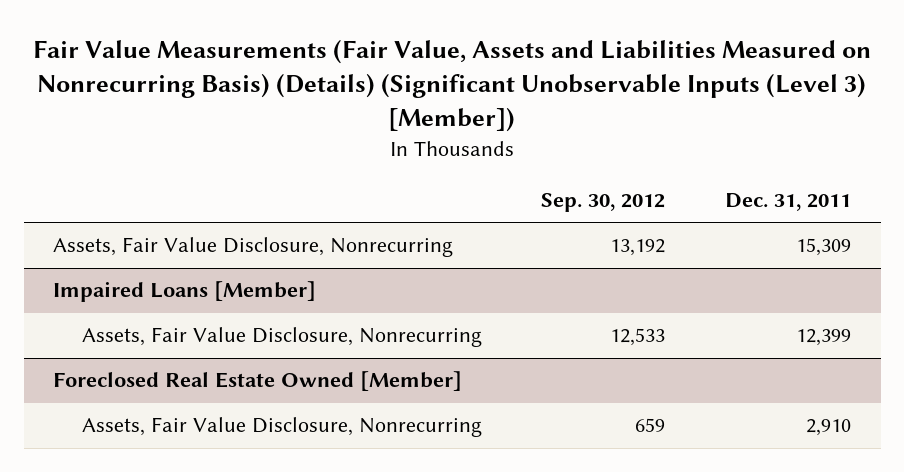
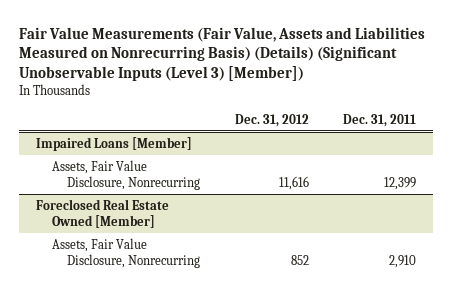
- | Sep. 30, 2012 | Dec. 31, 2011
+ | Dec. 31, 2012 | Dec. 31, 2011
- Assets, Fair Value Disclosure, Nonrecurring | 13,192 | 15,309

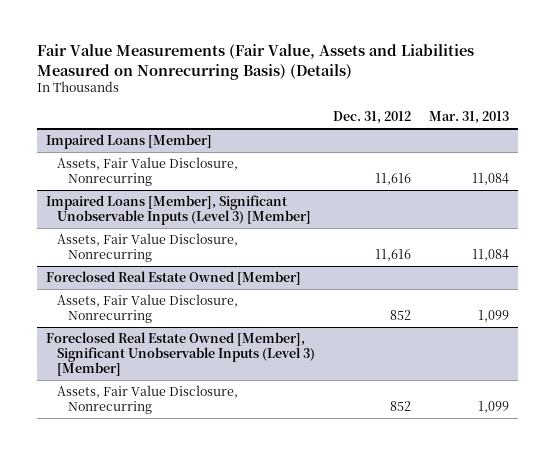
- Fair Value Measurements (Fair Value, Assets and Liabilities Measured on Nonrecurring Basis) (Details) (Significant Unobservable Inputs (Level 3) [Member])
+ Fair Value Measurements (Fair Value, Assets and Liabilities Measured on Nonrecurring Basis) (Details)
- | Dec. 31, 2012 | Dec. 31, 2011
+ | Dec. 31, 2012 | Mar. 31, 2013
+ Impaired Loans [Member], Significant Unobservable Inputs (Level 3) [Member]
+ Assets, Fair Value Disclosure, Nonrecurring | 11,616 | 11,084
+ Foreclosed Real Estate Owned [Member], Significant Unobservable Inputs (Level 3) [Member]
+ Assets, Fair Value Disclosure, Nonrecurring | 852 | 1,099

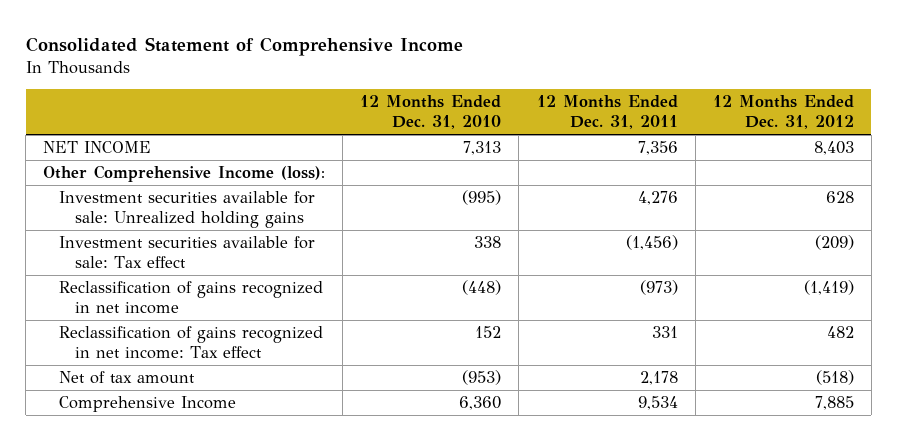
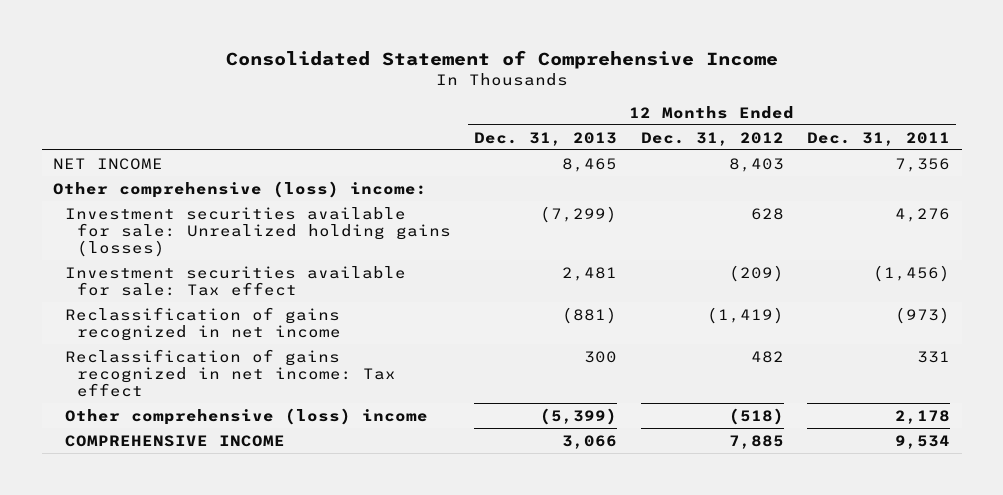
- | 12 Months Ended Dec. 31, 2010 | 12 Months Ended Dec. 31, 2011 | 12 Months Ended Dec. 31, 2012
+ | 12 Months Ended Dec. 31, 2013 | 12 Months Ended Dec. 31, 2012 | 12 Months Ended Dec. 31, 2011
- Other Comprehensive Income (loss):
- Investment securities available for sale: Unrealized holding gains | (995) | 4,276 | 628
+ Other comprehensive (loss) income:
+ Investment securities available for sale: Unrealized holding gains (losses) | (7,299) | 628 | 4,276
- Net of tax amount | (953) | 2,178 | (518)
- Comprehensive Income | 6,360 | 9,534 | 7,885
+ Other comprehensive (loss) income | (5,399) | (518) | 2,178
+ COMPREHENSIVE INCOME | 3,066 | 7,885 | 9,534

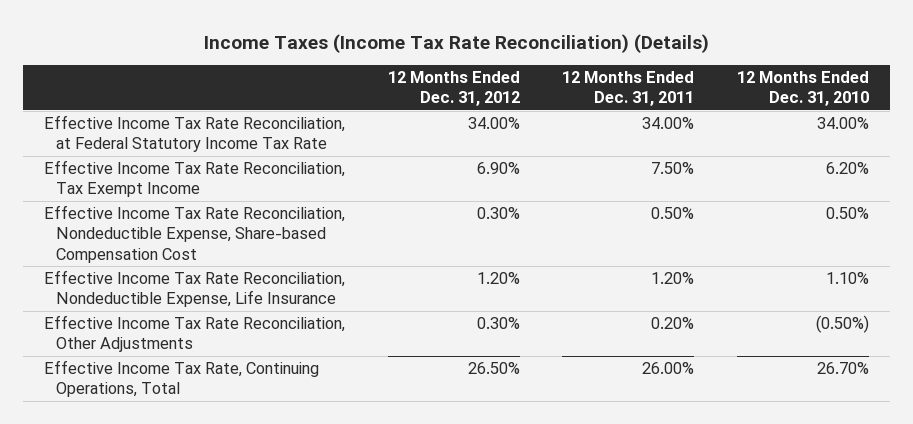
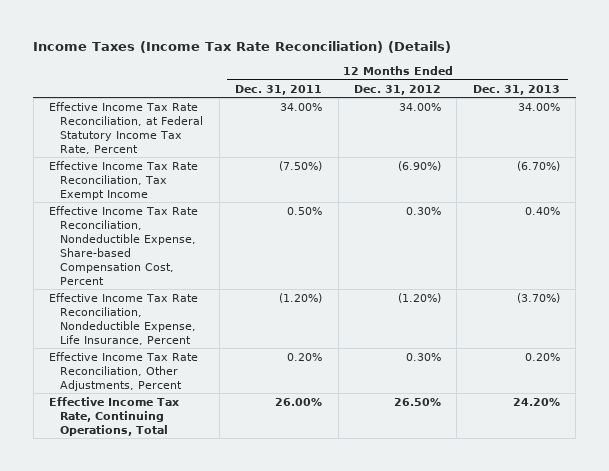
- | 12 Months Ended Dec. 31, 2012 | 12 Months Ended Dec. 31, 2011 | 12 Months Ended Dec. 31, 2010
+ | 12 Months Ended Dec. 31, 2011 | 12 Months Ended Dec. 31, 2012 | 12 Months Ended Dec. 31, 2013
- Effective Income Tax Rate Reconciliation, at Federal Statutory Income Tax Rate | 34.00% | 34.00% | 34.00%
- Effective Income Tax Rate Reconciliation, Tax Exempt Income | 6.90% | 7.50% | 6.20%
- Effective Income Tax Rate Reconciliation, Nondeductible Expense, Share-based Compensation Cost | 0.30% | 0.50% | 0.50%
- Effective Income Tax Rate Reconciliation, Nondeductible Expense, Life Insurance | 1.20% | 1.20% | 1.10%
- Effective Income Tax Rate Reconciliation, Other Adjustments | 0.30% | 0.20% | (0.50%)
+ Effective Income Tax Rate Reconciliation, at Federal Statutory Income Tax Rate, Percent | 34.00% | 34.00% | 34.00%
+ Effective Income Tax Rate Reconciliation, Tax Exempt Income | (7.50%) | (6.90%) | (6.70%)
+ Effective Income Tax Rate Reconciliation, Nondeductible Expense, Share-based Compensation Cost, Percent | 0.50% | 0.30% | 0.40%
+ Effective Income Tax Rate Reconciliation, Nondeductible Expense, Life Insurance, Percent | (1.20%) | (1.20%) | (3.70%)
+ Effective Income Tax Rate Reconciliation, Other Adjustments, Percent | 0.20% | 0.30% | 0.20%

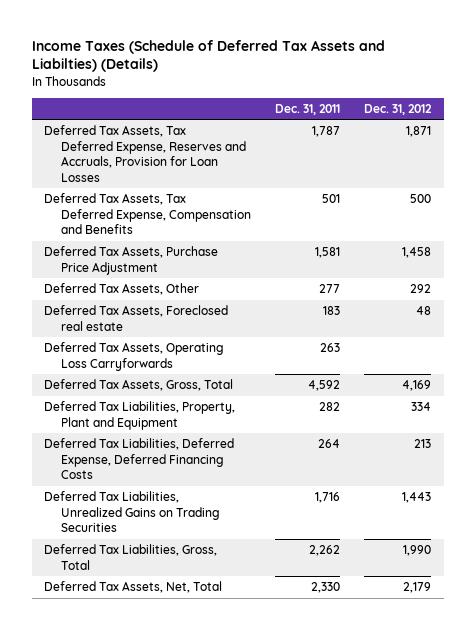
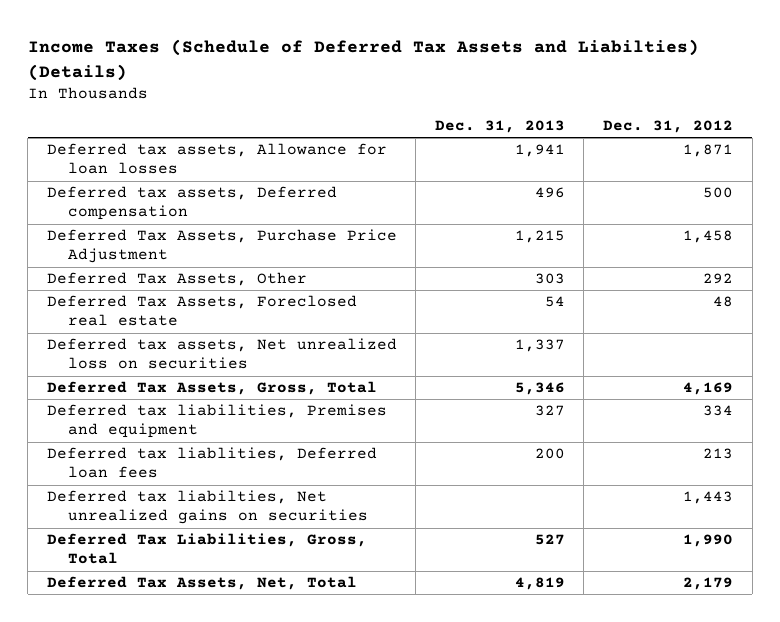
- | Dec. 31, 2011 | Dec. 31, 2012
+ | Dec. 31, 2013 | Dec. 31, 2012
- Deferred Tax Assets, Tax Deferred Expense, Reserves and Accruals, Provision for Loan Losses | 1,787 | 1,871
- Deferred Tax Assets, Tax Deferred Expense, Compensation and Benefits | 501 | 500
+ Deferred tax assets, Allowance for loan losses | 1,941 | 1,871
+ Deferred tax assets, Deferred compensation | 496 | 500
- Deferred Tax Assets, Operating Loss Carryforwards | 263 |
+ Deferred tax assets, Net unrealized loss on securities | 1,337 |
- Deferred Tax Liabilities, Property, Plant and Equipment | 282 | 334
- Deferred Tax Liabilities, Deferred Expense, Deferred Financing Costs | 264 | 213
- Deferred Tax Liabilities, Unrealized Gains on Trading Securities | 1,716 | 1,443
+ Deferred tax liabilities, Premises and equipment | 327 | 334
+ Deferred tax liablities, Deferred loan fees | 200 | 213
+ Deferred tax liabilties, Net unrealized gains on securities | | 1,443

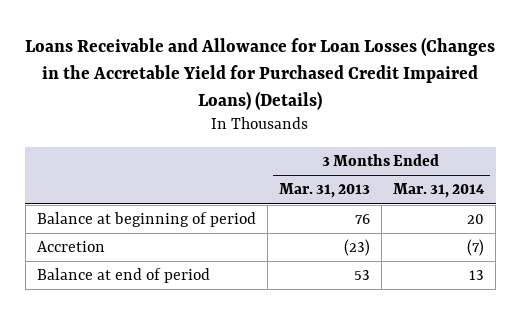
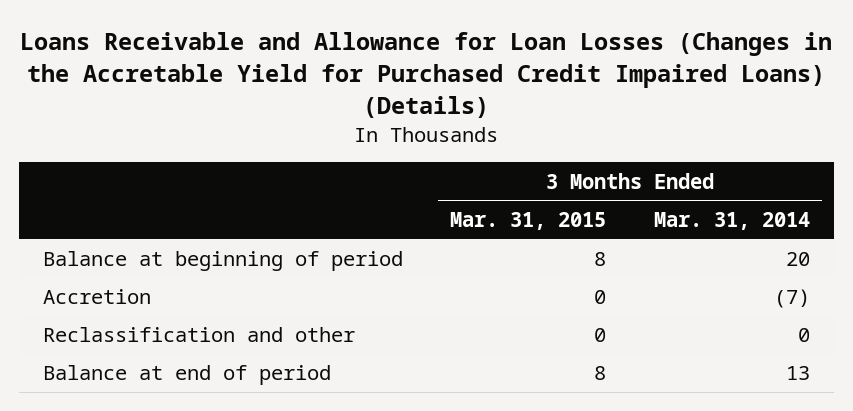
- | 3 Months Ended Mar. 31, 2013 | 3 Months Ended Mar. 31, 2014
+ | 3 Months Ended Mar. 31, 2015 | 3 Months Ended Mar. 31, 2014
+ Reclassification and other | 0 | 0

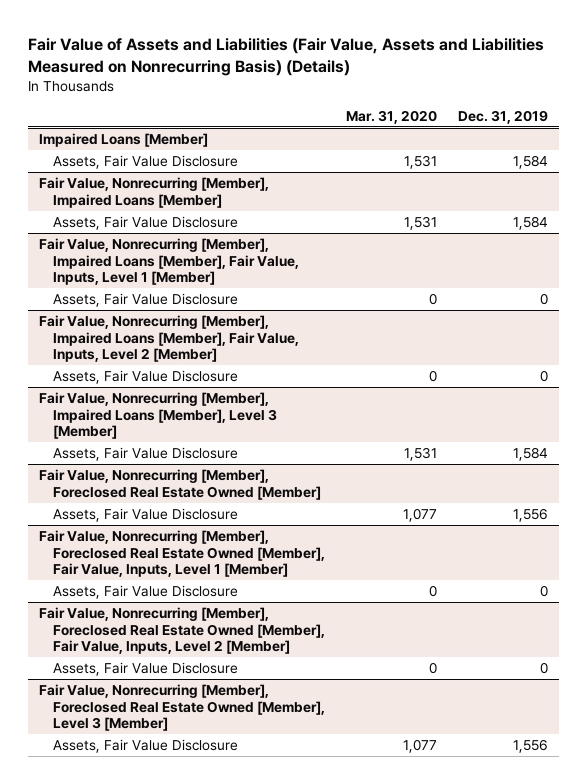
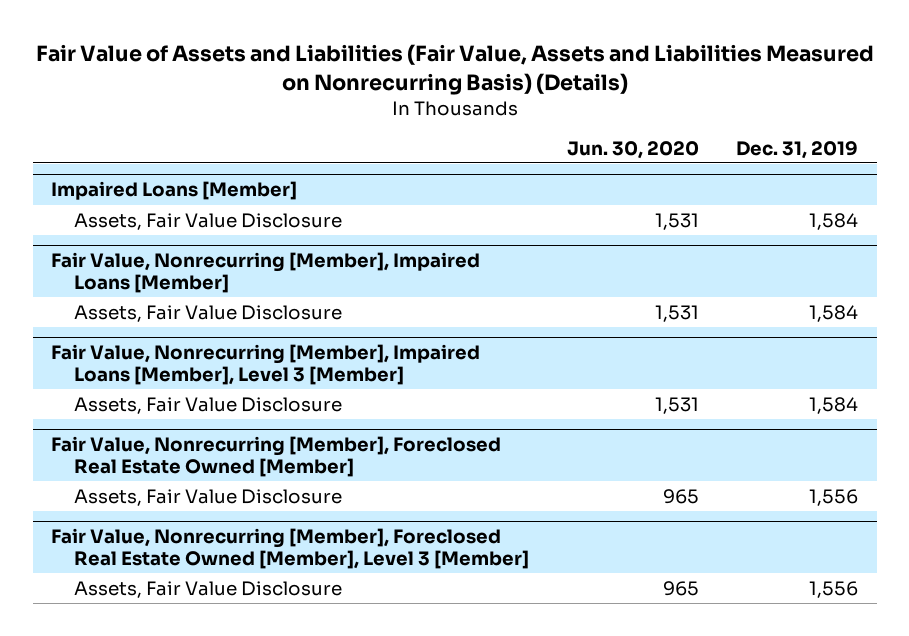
- | Mar. 31, 2020 | Dec. 31, 2019
+ | Jun. 30, 2020 | Dec. 31, 2019
- Fair Value, Nonrecurring [Member], Impaired Loans [Member], Fair Value, Inputs, Level 1 [Member]
- Assets, Fair Value Disclosure | 0 | 0
- Fair Value, Nonrecurring [Member], Impaired Loans [Member], Fair Value, Inputs, Level 2 [Member]
- Assets, Fair Value Disclosure | 0 | 0
- Fair Value, Nonrecurring [Member], Foreclosed Real Estate Owned [Member], Fair Value, Inputs, Level 1 [Member]
- Assets, Fair Value Disclosure | 0 | 0
- Fair Value, Nonrecurring [Member], Foreclosed Real Estate Owned [Member], Fair Value, Inputs, Level 2 [Member]
- Assets, Fair Value Disclosure | 0 | 0

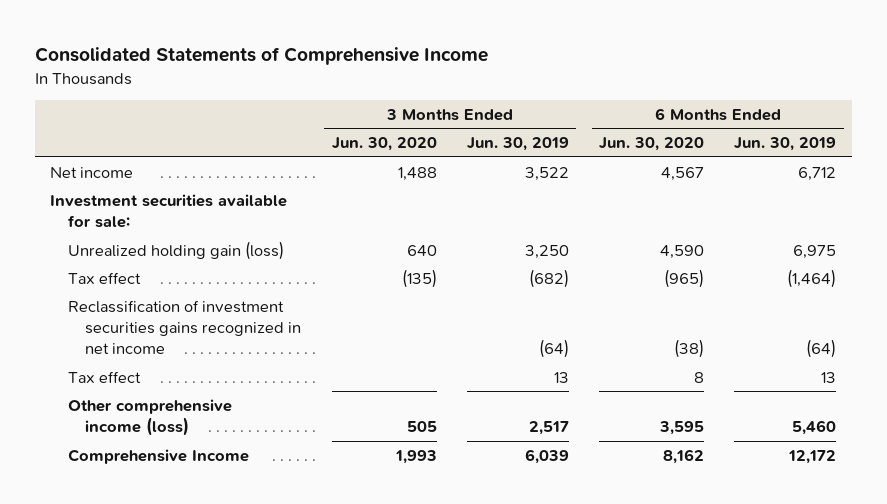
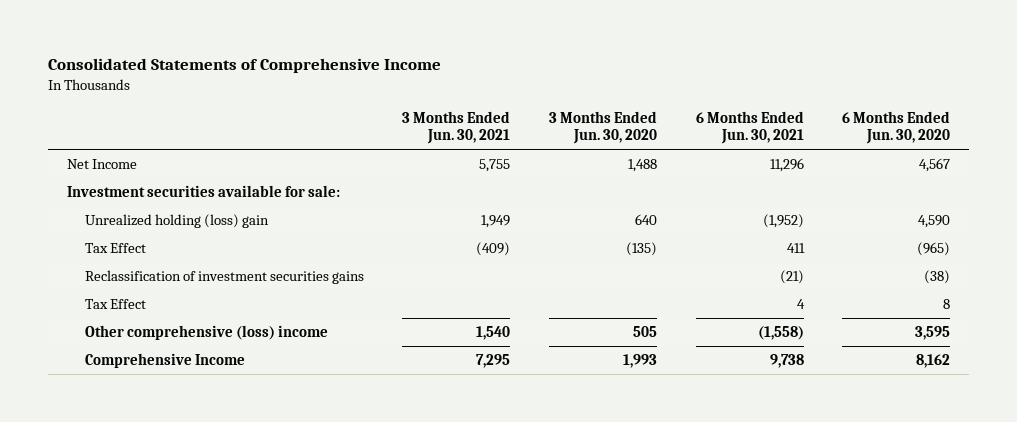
- | 3 Months Ended Jun. 30, 2020 | 3 Months Ended Jun. 30, 2019 | 6 Months Ended Jun. 30, 2020 | 6 Months Ended Jun. 30, 2019
+ | 3 Months Ended Jun. 30, 2021 | 3 Months Ended Jun. 30, 2020 | 6 Months Ended Jun. 30, 2021 | 6 Months Ended Jun. 30, 2020
- Net income | 1,488 | 3,522 | 4,567 | 6,712
+ Net Income | 5,755 | 1,488 | 11,296 | 4,567
- Unrealized holding gain (loss) | 640 | 3,250 | 4,590 | 6,975
- Tax effect | (135) | (682) | (965) | (1,464)
- Reclassification of investment securities gains recognized in net income | | (64) | (38) | (64)
- Tax effect | | 13 | 8 | 13
- Other comprehensive income (loss) | 505 | 2,517 | 3,595 | 5,460
+ Unrealized holding (loss) gain | 1,949 | 640 | (1,952) | 4,590
+ Tax Effect | (409) | (135) | 411 | (965)
+ Reclassification of investment securities gains | | | (21) | (38)
+ Tax Effect | | | 4 | 8
+ Other comprehensive (loss) income | 1,540 | 505 | (1,558) | 3,595

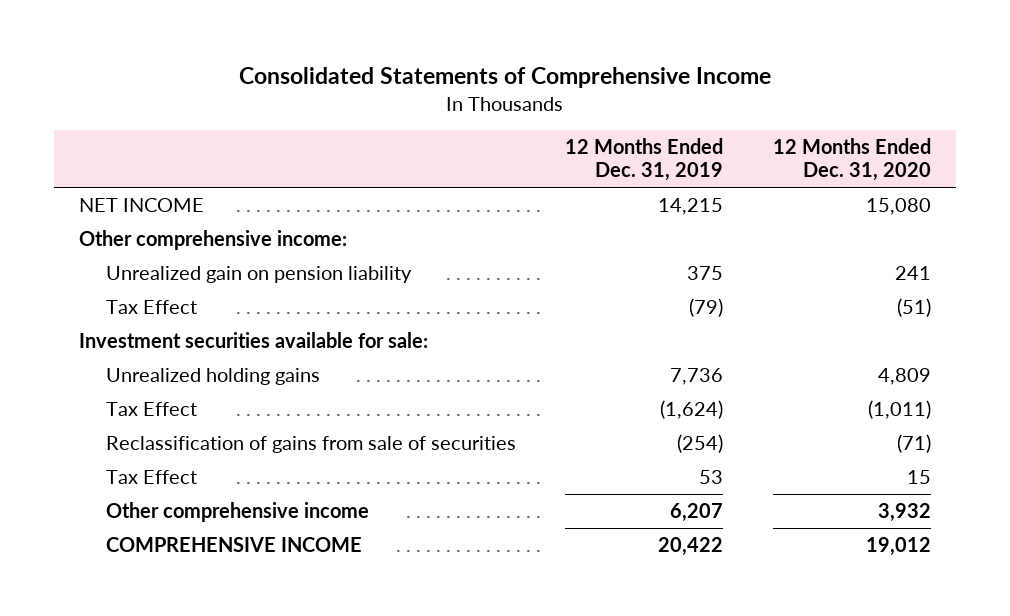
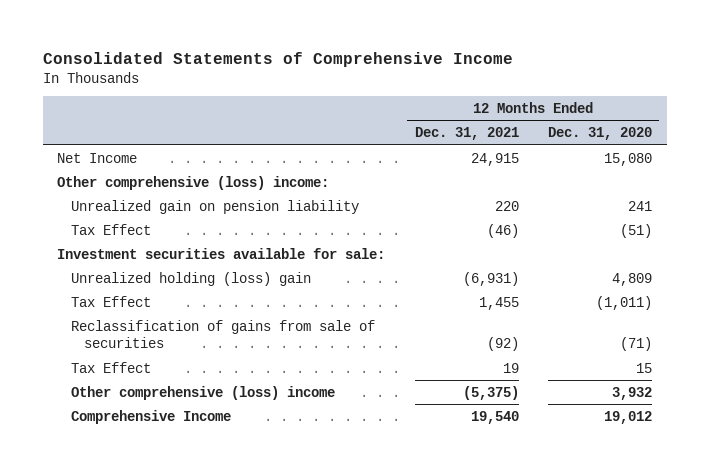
- | 12 Months Ended Dec. 31, 2019 | 12 Months Ended Dec. 31, 2020
+ | 12 Months Ended Dec. 31, 2021 | 12 Months Ended Dec. 31, 2020
- NET INCOME | 14,215 | 15,080
- Other comprehensive income:
+ Net Income | 24,915 | 15,080
+ Other comprehensive (loss) income:
- Unrealized holding gains | 7,736 | 4,809
+ Unrealized holding (loss) gain | (6,931) | 4,809
- Other comprehensive income | 6,207 | 3,932
- COMPREHENSIVE INCOME | 20,422 | 19,012
+ Other comprehensive (loss) income | (5,375) | 3,932
+ Comprehensive Income | 19,540 | 19,012

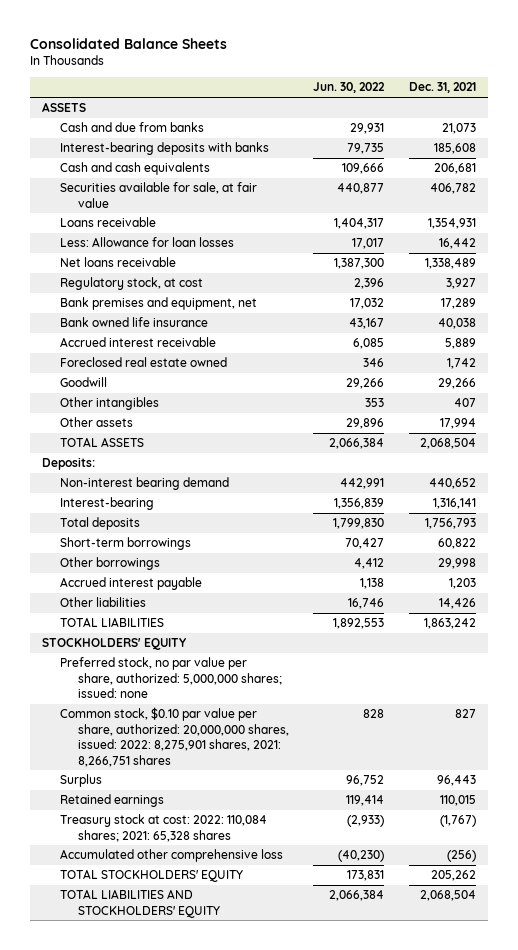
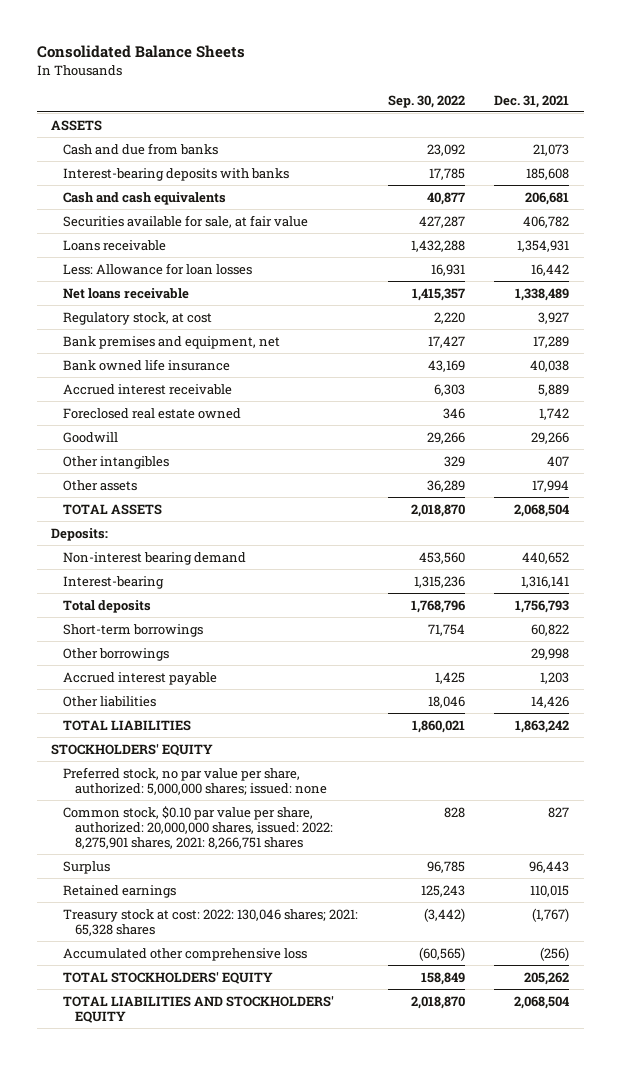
- | Jun. 30, 2022 | Dec. 31, 2021
+ | Sep. 30, 2022 | Dec. 31, 2021
- Treasury stock at cost: 2022: 110,084 shares; 2021: 65,328 shares | (2,933) | (1,767)
+ Treasury stock at cost: 2022: 130,046 shares; 2021: 65,328 shares | (3,442) | (1,767)

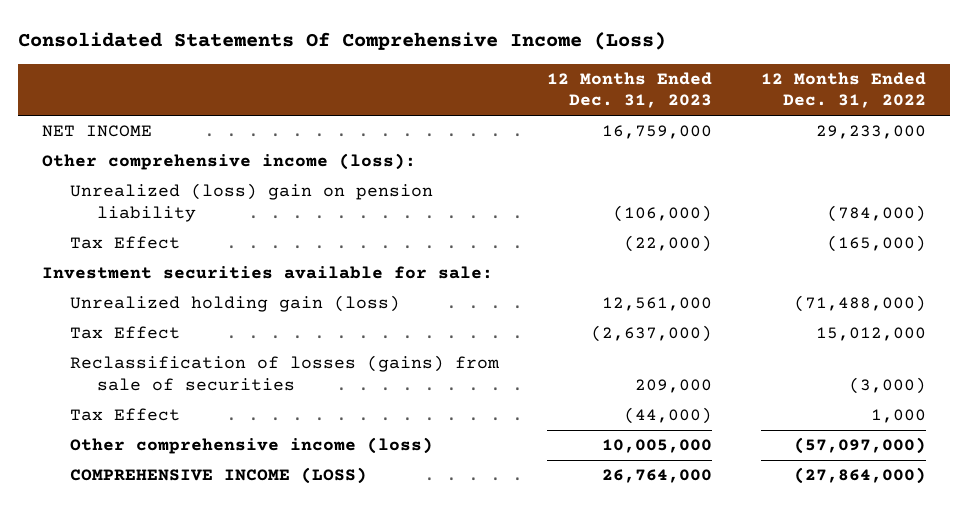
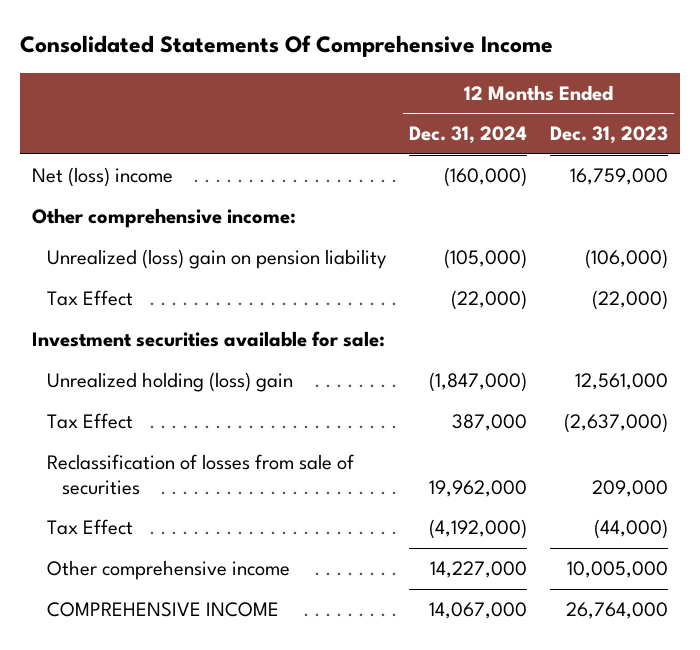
- Consolidated Statements Of Comprehensive Income (Loss)
+ Consolidated Statements Of Comprehensive Income
- | 12 Months Ended Dec. 31, 2023 | 12 Months Ended Dec. 31, 2022
+ | 12 Months Ended Dec. 31, 2024 | 12 Months Ended Dec. 31, 2023
- NET INCOME | 16,759,000 | 29,233,000
- Other comprehensive income (loss):
+ Net (loss) income | (160,000) | 16,759,000
+ Other comprehensive income:
- Unrealized holding gain (loss) | 12,561,000 | (71,488,000)
+ Unrealized holding (loss) gain | (1,847,000) | 12,561,000
- Reclassification of losses (gains) from sale of securities | 209,000 | (3,000)
+ Reclassification of losses from sale of securities | 19,962,000 | 209,000
- Other comprehensive income (loss) | 10,005,000 | (57,097,000)
- COMPREHENSIVE INCOME (LOSS) | 26,764,000 | (27,864,000)
+ Other comprehensive income | 14,227,000 | 10,005,000
+ COMPREHENSIVE INCOME | 14,067,000 | 26,764,000

